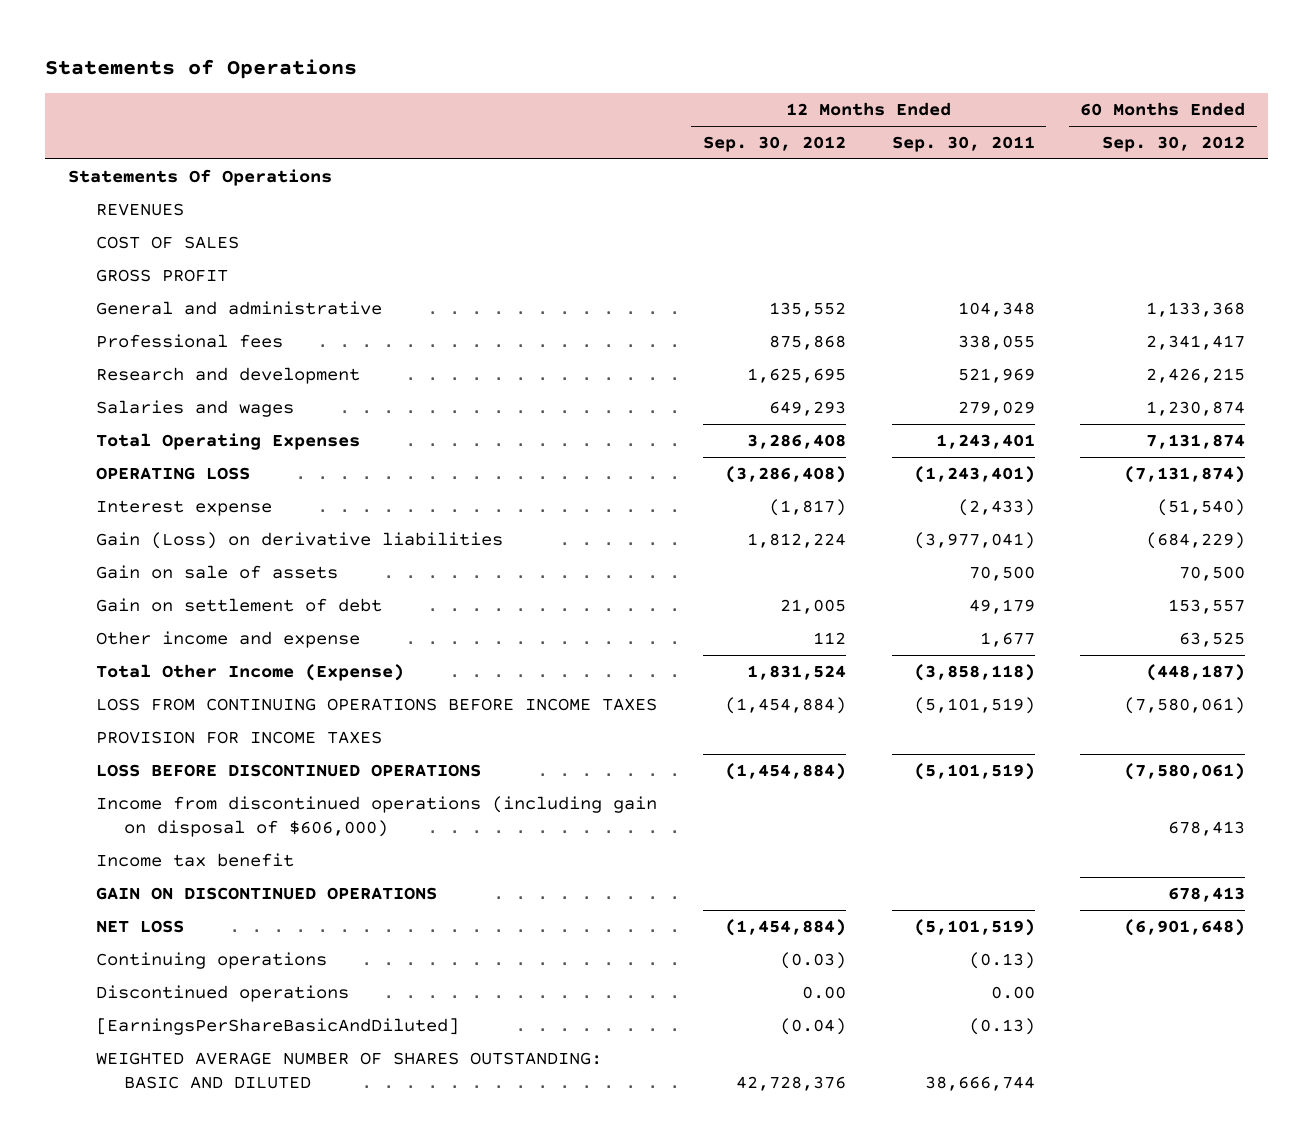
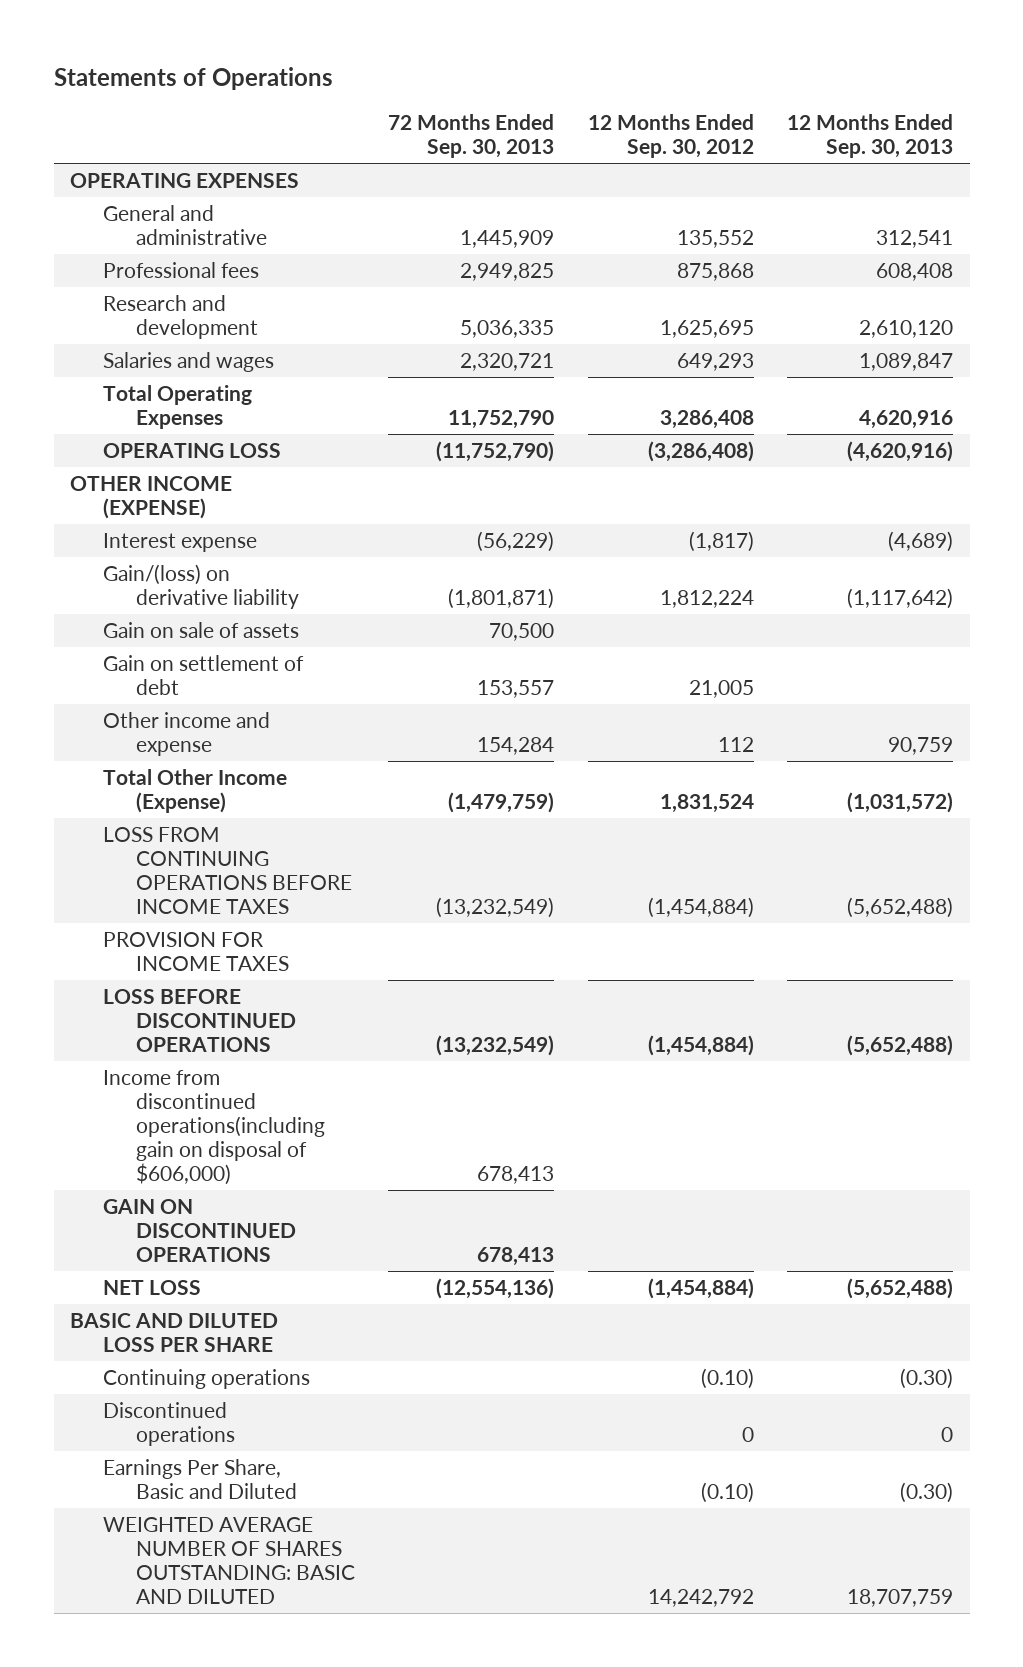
- | 12 Months Ended Sep. 30, 2012 | 12 Months Ended Sep. 30, 2011 | 60 Months Ended Sep. 30, 2012
+ | 72 Months Ended Sep. 30, 2013 | 12 Months Ended Sep. 30, 2012 | 12 Months Ended Sep. 30, 2013
- Statements Of Operations
- REVENUES
- COST OF SALES
- GROSS PROFIT
+ OPERATING EXPENSES
+ OTHER INCOME (EXPENSE)
- Gain (Loss) on derivative liabilities | 1,812,224 | (3,977,041) | (684,229)
+ Gain/(loss) on derivative liability | (1,801,871) | 1,812,224 | (1,117,642)
- Income from discontinued operations (including gain on disposal of $606,000) | | | 678,413
- Income tax benefit
+ Income from discontinued operations(including gain on disposal of $606,000) | 678,413 | |
- Continuing operations | (0.03) | (0.13) |
- Discontinued operations | 0.00 | 0.00 |
- [EarningsPerShareBasicAndDiluted] | (0.04) | (0.13) |
- WEIGHTED AVERAGE NUMBER OF SHARES OUTSTANDING: BASIC AND DILUTED | 42,728,376 | 38,666,744 |
+ BASIC AND DILUTED LOSS PER SHARE
+ Continuing operations | | (0.10) | (0.30)
+ Discontinued operations | | 0 | 0
+ Earnings Per Share, Basic and Diluted | | (0.10) | (0.30)
+ WEIGHTED AVERAGE NUMBER OF SHARES OUTSTANDING: BASIC AND DILUTED | | 14,242,792 | 18,707,759

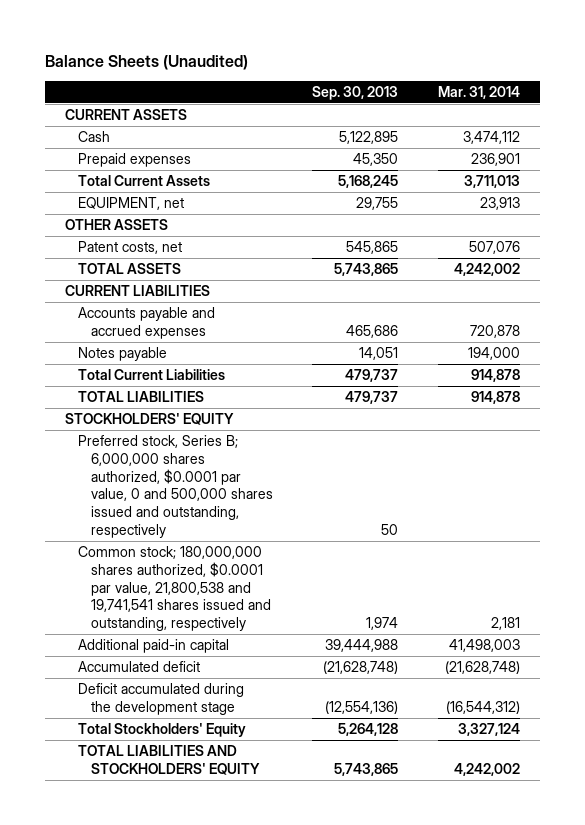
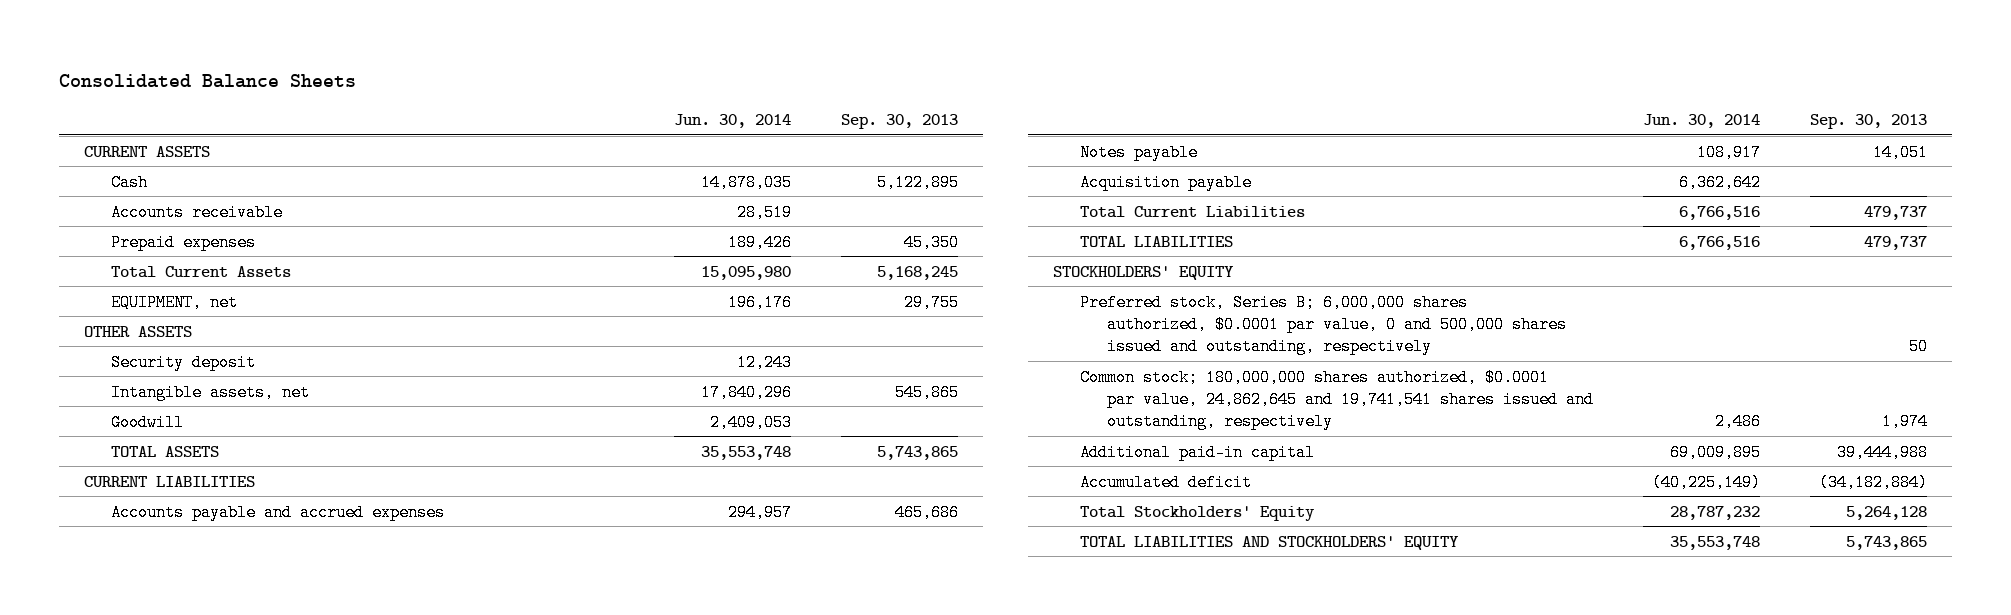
- Balance Sheets (Unaudited)
+ Consolidated Balance Sheets
- | Sep. 30, 2013 | Mar. 31, 2014
+ | Jun. 30, 2014 | Sep. 30, 2013
+ Accounts receivable | 28,519 |
- Patent costs, net | 545,865 | 507,076
+ Security deposit | 12,243 |
+ Intangible assets, net | 17,840,296 | 545,865
+ Goodwill | 2,409,053 |
+ Acquisition payable | 6,362,642 |
- Common stock; 180,000,000 shares authorized, $0.0001 par value, 21,800,538 and 19,741,541 shares issued and outstanding, respectively | 1,974 | 2,181
+ Common stock; 180,000,000 shares authorized, $0.0001 par value, 24,862,645 and 19,741,541 shares issued and outstanding, respectively | 2,486 | 1,974
- Accumulated deficit | (21,628,748) | (21,628,748)
- Deficit accumulated during the development stage | (12,554,136) | (16,544,312)
+ Accumulated deficit | (40,225,149) | (34,182,884)

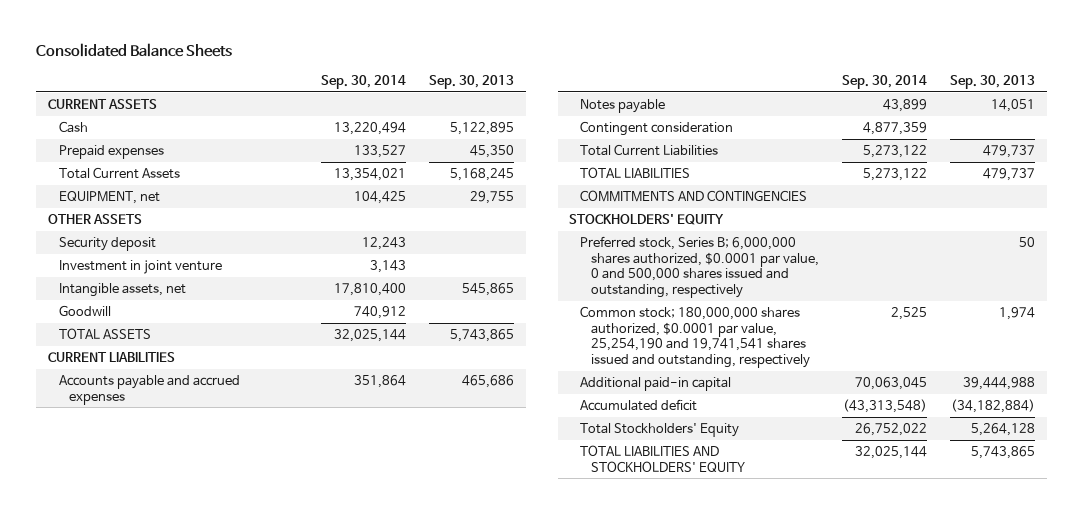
- | Jun. 30, 2014 | Sep. 30, 2013
+ | Sep. 30, 2014 | Sep. 30, 2013
- Accounts receivable | 28,519 |
+ Investment in joint venture | 3,143 |
- Acquisition payable | 6,362,642 |
+ Contingent consideration | 4,877,359 |
+ COMMITMENTS AND CONTINGENCIES
- Common stock; 180,000,000 shares authorized, $0.0001 par value, 24,862,645 and 19,741,541 shares issued and outstanding, respectively | 2,486 | 1,974
+ Common stock; 180,000,000 shares authorized, $0.0001 par value, 25,254,190 and 19,741,541 shares issued and outstanding, respectively | 2,525 | 1,974

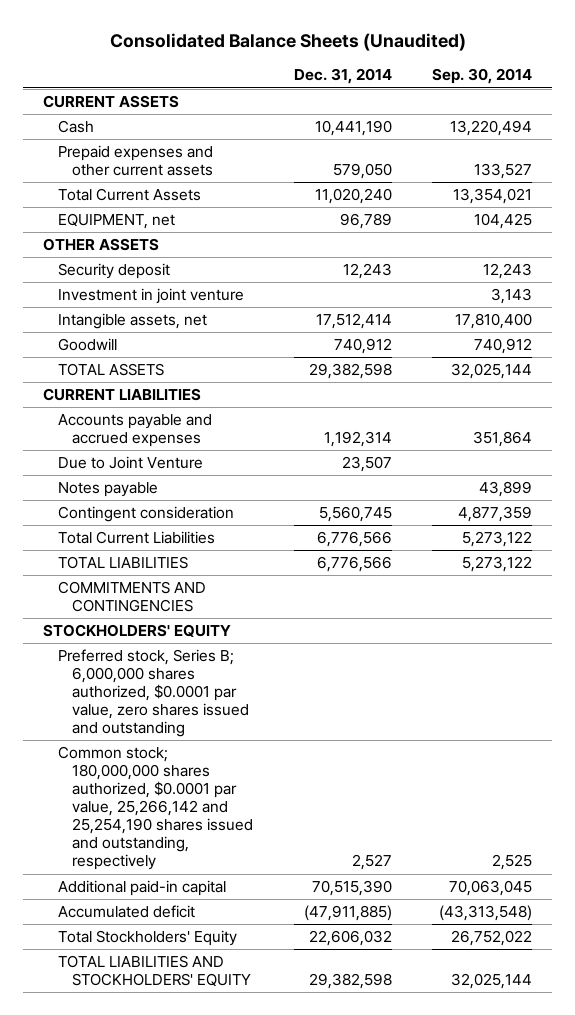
- Consolidated Balance Sheets
+ Consolidated Balance Sheets (Unaudited)
- | Sep. 30, 2014 | Sep. 30, 2013
+ | Dec. 31, 2014 | Sep. 30, 2014
- Prepaid expenses | 133,527 | 45,350
+ Prepaid expenses and other current assets | 579,050 | 133,527
+ Due to Joint Venture | 23,507 |
- Preferred stock, Series B; 6,000,000 shares authorized, $0.0001 par value, 0 and 500,000 shares issued and outstanding, respectively | | 50
- Common stock; 180,000,000 shares authorized, $0.0001 par value, 25,254,190 and 19,741,541 shares issued and outstanding, respectively | 2,525 | 1,974
+ Preferred stock, Series B; 6,000,000 shares authorized, $0.0001 par value, zero shares issued and outstanding
+ Common stock; 180,000,000 shares authorized, $0.0001 par value, 25,266,142 and 25,254,190 shares issued and outstanding, respectively | 2,527 | 2,525

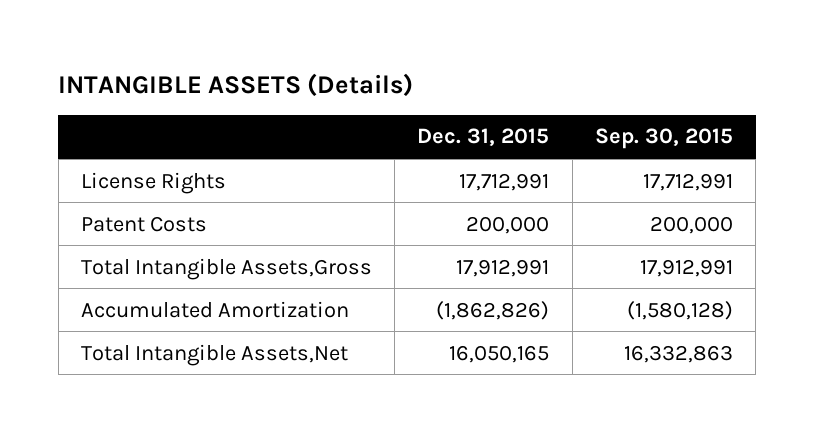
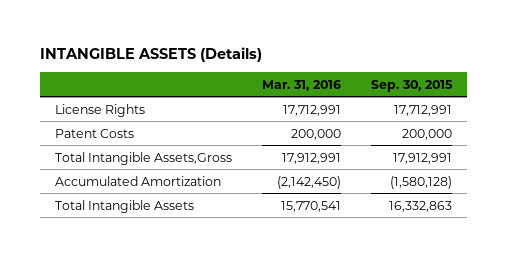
- | Dec. 31, 2015 | Sep. 30, 2015
+ | Mar. 31, 2016 | Sep. 30, 2015
- Total Intangible Assets,Net | 16,050,165 | 16,332,863
+ Total Intangible Assets | 15,770,541 | 16,332,863

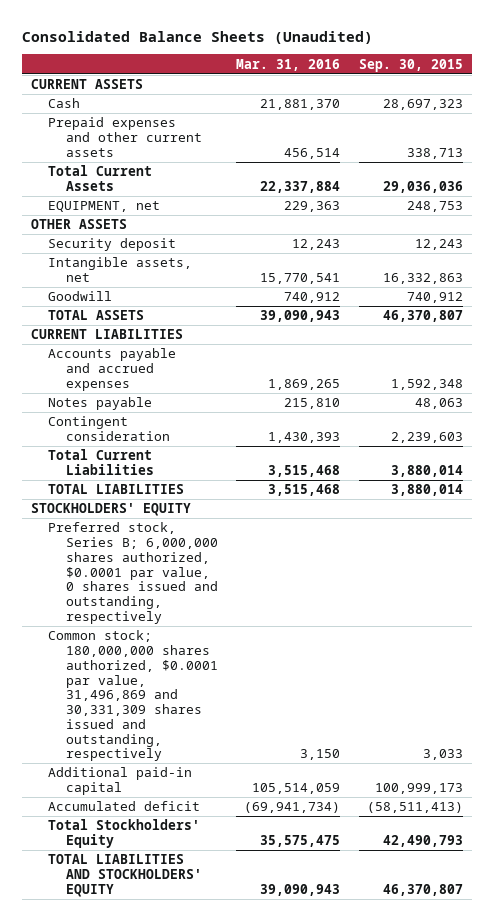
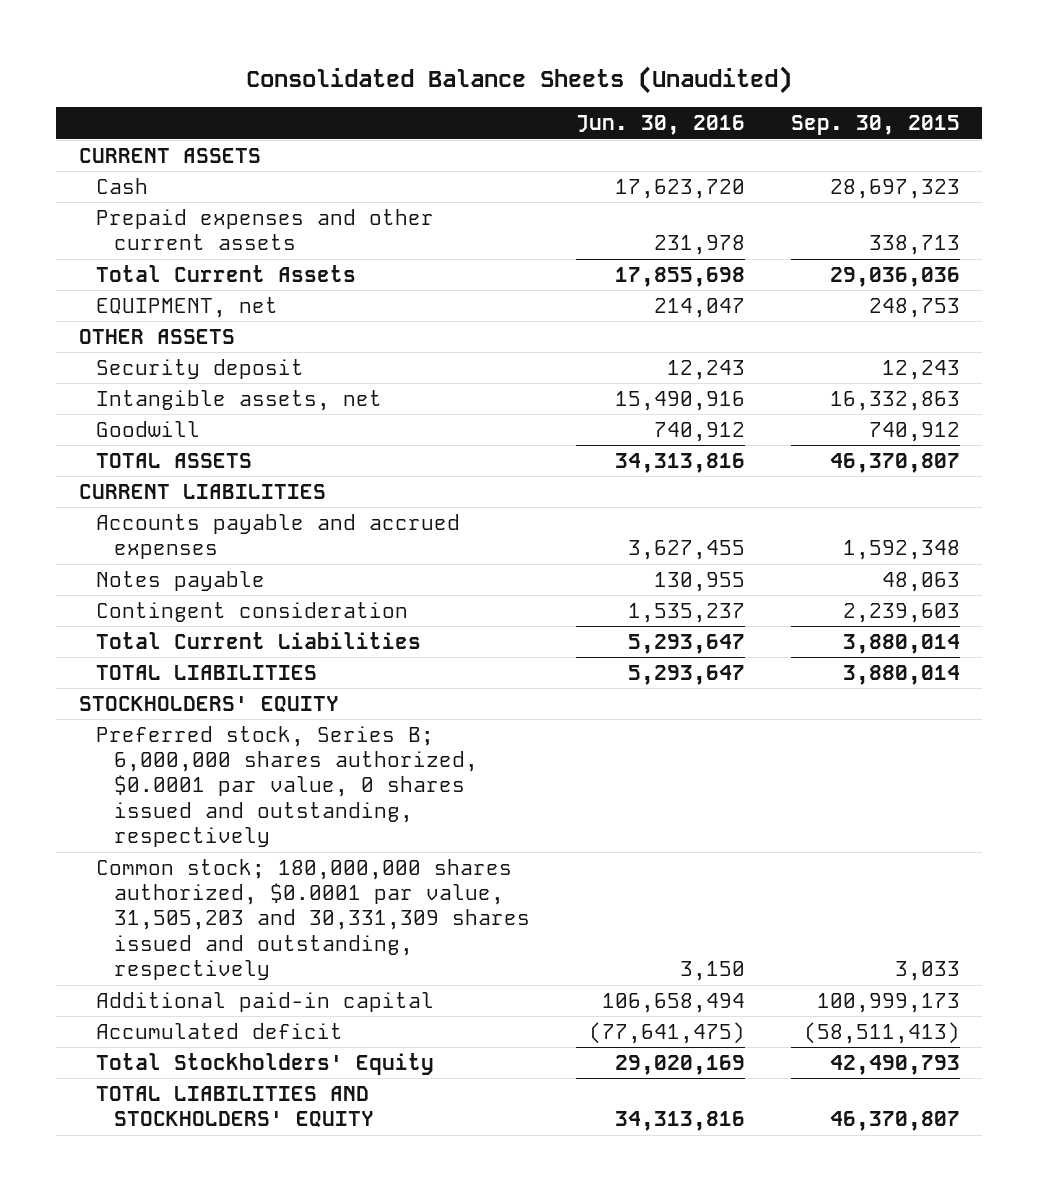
- | Mar. 31, 2016 | Sep. 30, 2015
+ | Jun. 30, 2016 | Sep. 30, 2015
- Common stock; 180,000,000 shares authorized, $0.0001 par value, 31,496,869 and 30,331,309 shares issued and outstanding, respectively | 3,150 | 3,033
+ Common stock; 180,000,000 shares authorized, $0.0001 par value, 31,505,203 and 30,331,309 shares issued and outstanding, respectively | 3,150 | 3,033

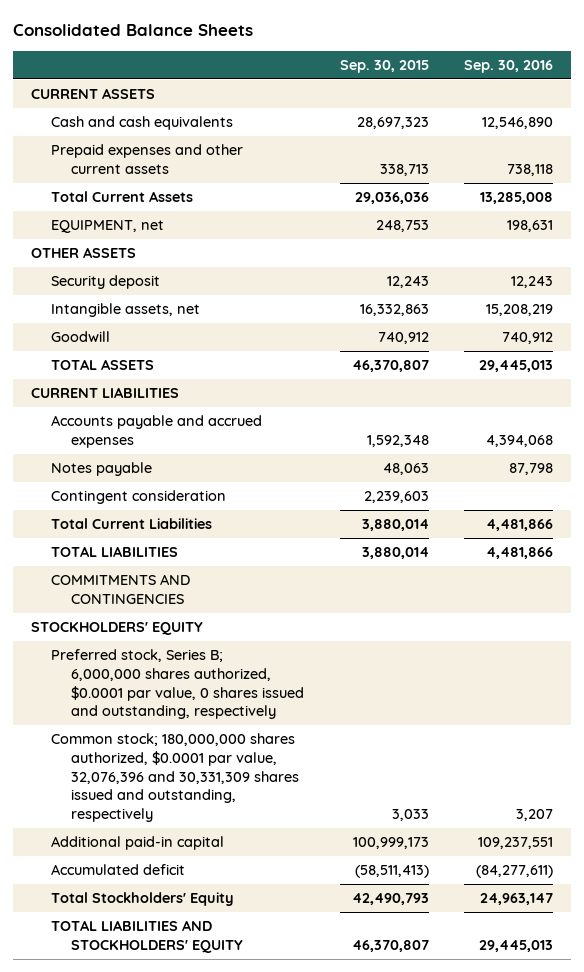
- Consolidated Balance Sheets (Unaudited)
+ Consolidated Balance Sheets
- | Jun. 30, 2016 | Sep. 30, 2015
+ | Sep. 30, 2015 | Sep. 30, 2016
- Cash | 17,623,720 | 28,697,323
+ Cash and cash equivalents | 28,697,323 | 12,546,890
+ COMMITMENTS AND CONTINGENCIES
- Common stock; 180,000,000 shares authorized, $0.0001 par value, 31,505,203 and 30,331,309 shares issued and outstanding, respectively | 3,150 | 3,033
+ Common stock; 180,000,000 shares authorized, $0.0001 par value, 32,076,396 and 30,331,309 shares issued and outstanding, respectively | 3,033 | 3,207

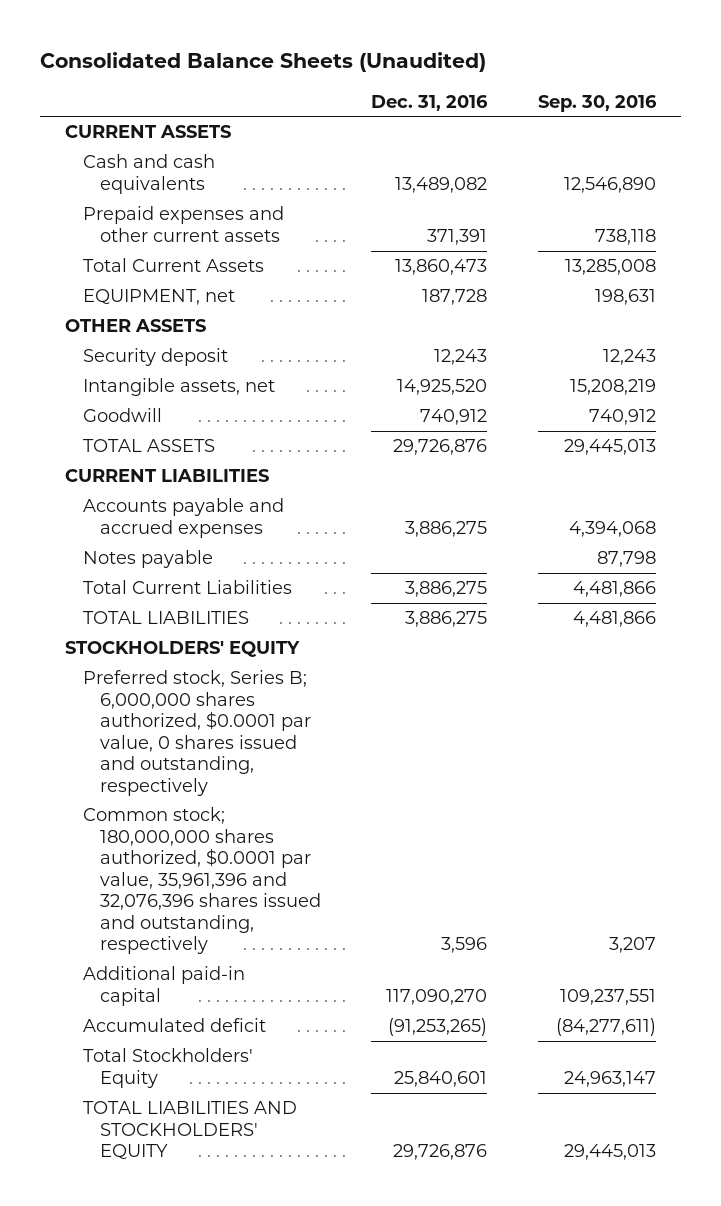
- Consolidated Balance Sheets
+ Consolidated Balance Sheets (Unaudited)
- | Sep. 30, 2015 | Sep. 30, 2016
+ | Dec. 31, 2016 | Sep. 30, 2016
- Contingent consideration | 2,239,603 |
- COMMITMENTS AND CONTINGENCIES
- Common stock; 180,000,000 shares authorized, $0.0001 par value, 32,076,396 and 30,331,309 shares issued and outstanding, respectively | 3,033 | 3,207
+ Common stock; 180,000,000 shares authorized, $0.0001 par value, 35,961,396 and 32,076,396 shares issued and outstanding, respectively | 3,596 | 3,207

